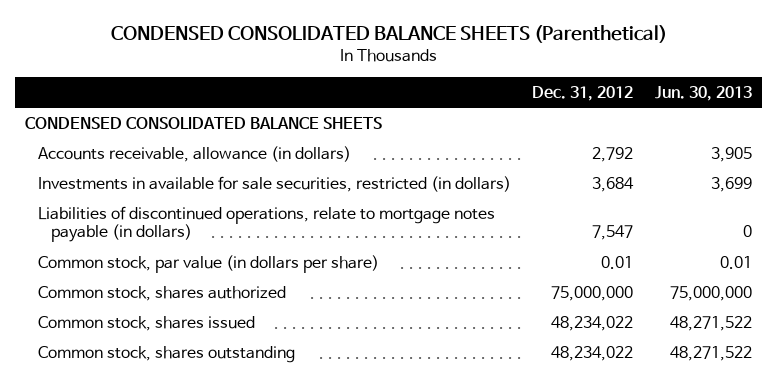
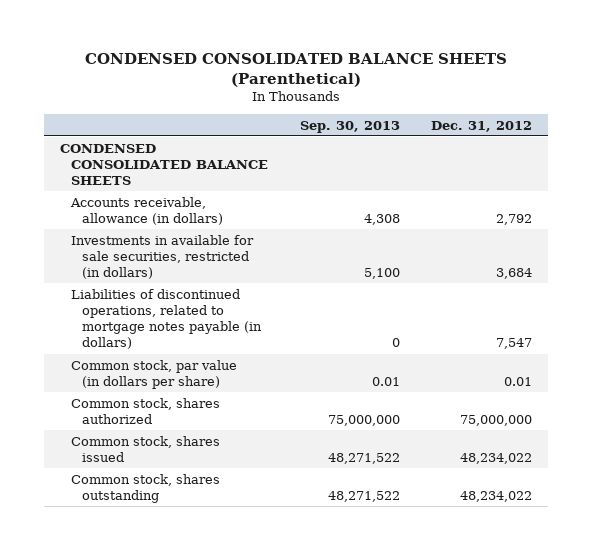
- | Dec. 31, 2012 | Jun. 30, 2013
+ | Sep. 30, 2013 | Dec. 31, 2012
- Liabilities of discontinued operations, relate to mortgage notes payable (in dollars) | 7,547 | 0
+ Liabilities of discontinued operations, related to mortgage notes payable (in dollars) | 0 | 7,547

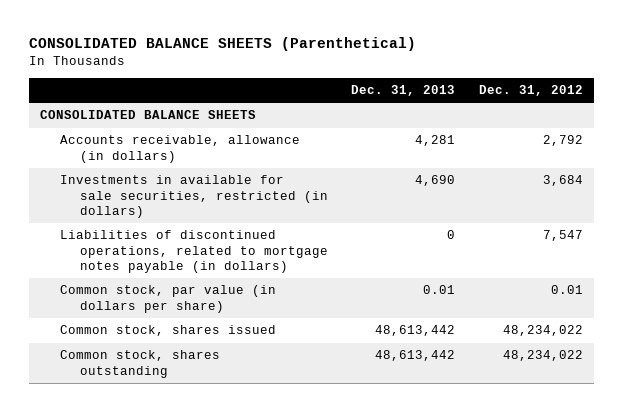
- CONDENSED CONSOLIDATED BALANCE SHEETS (Parenthetical)
+ CONSOLIDATED BALANCE SHEETS (Parenthetical)
- | Sep. 30, 2013 | Dec. 31, 2012
+ | Dec. 31, 2013 | Dec. 31, 2012
- CONDENSED CONSOLIDATED BALANCE SHEETS
+ CONSOLIDATED BALANCE SHEETS
- Common stock, shares authorized | 75,000,000 | 75,000,000

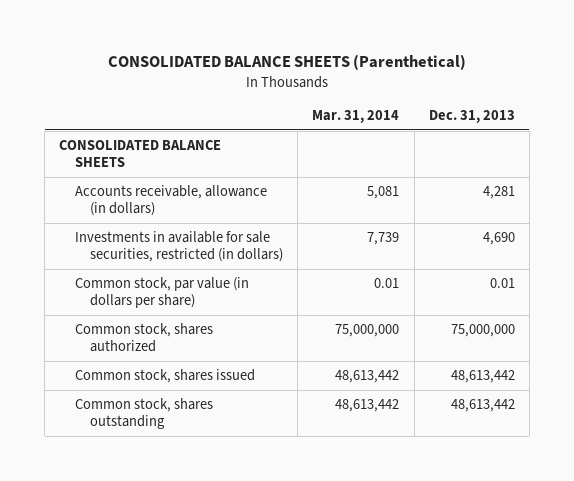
- | Dec. 31, 2013 | Dec. 31, 2012
+ | Mar. 31, 2014 | Dec. 31, 2013
- Liabilities of discontinued operations, related to mortgage notes payable (in dollars) | 0 | 7,547
+ Common stock, shares authorized | 75,000,000 | 75,000,000

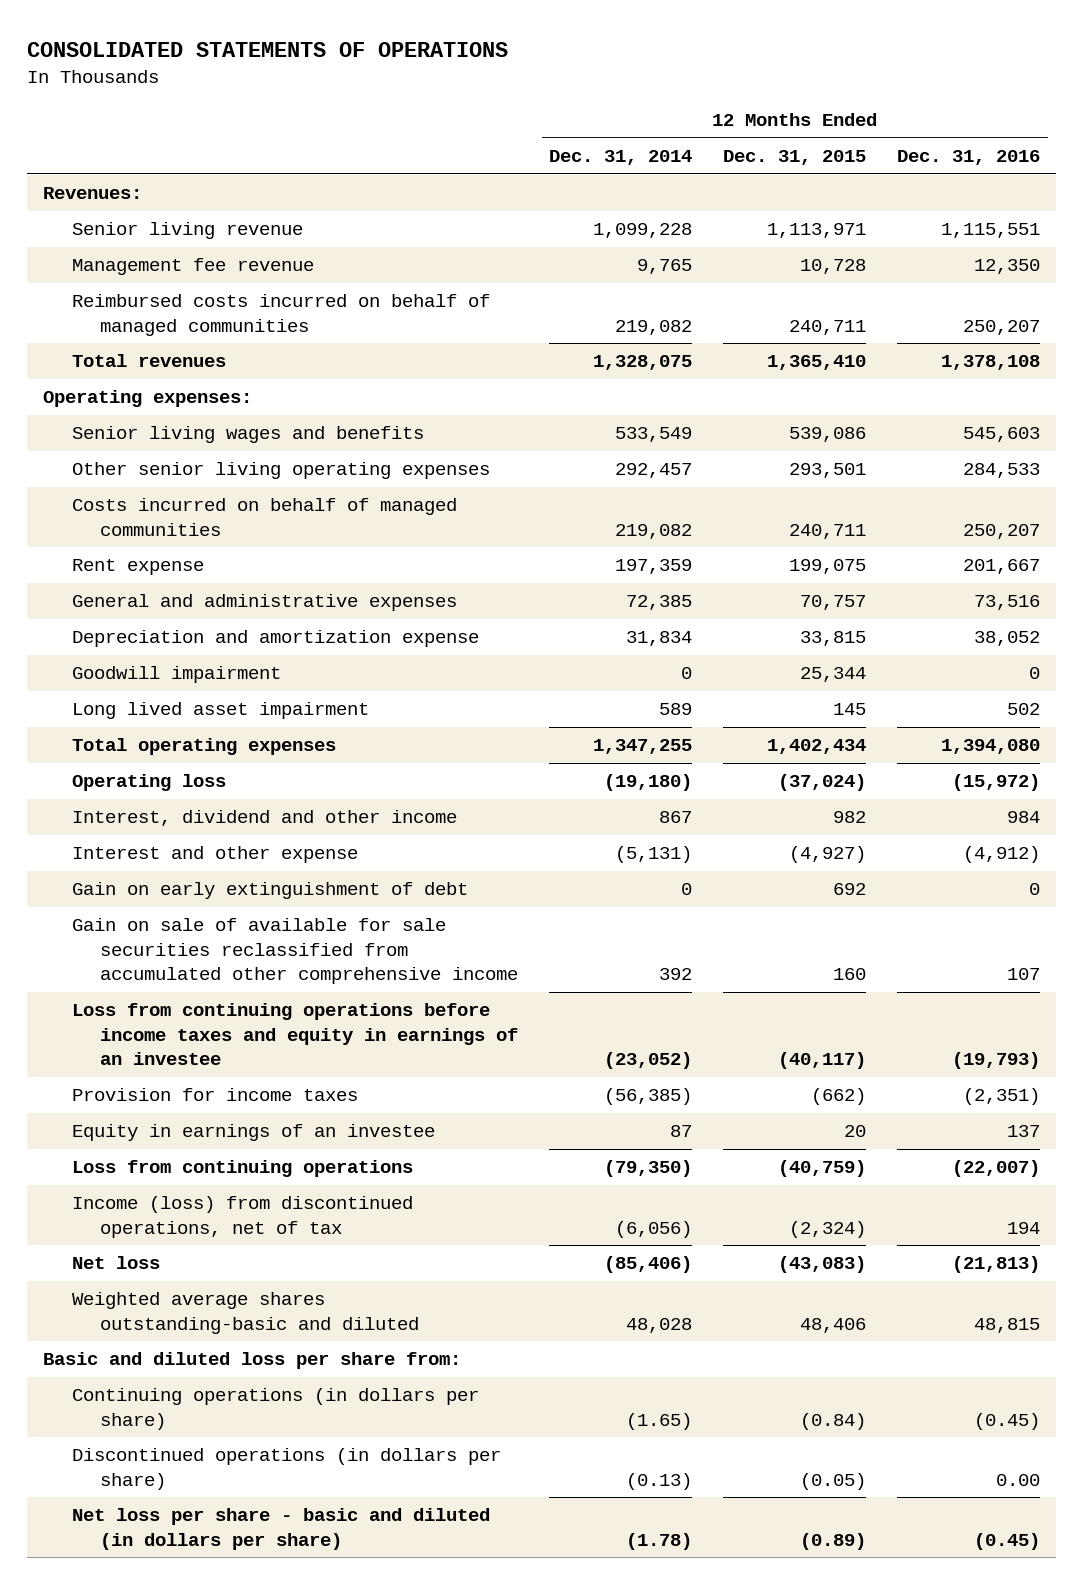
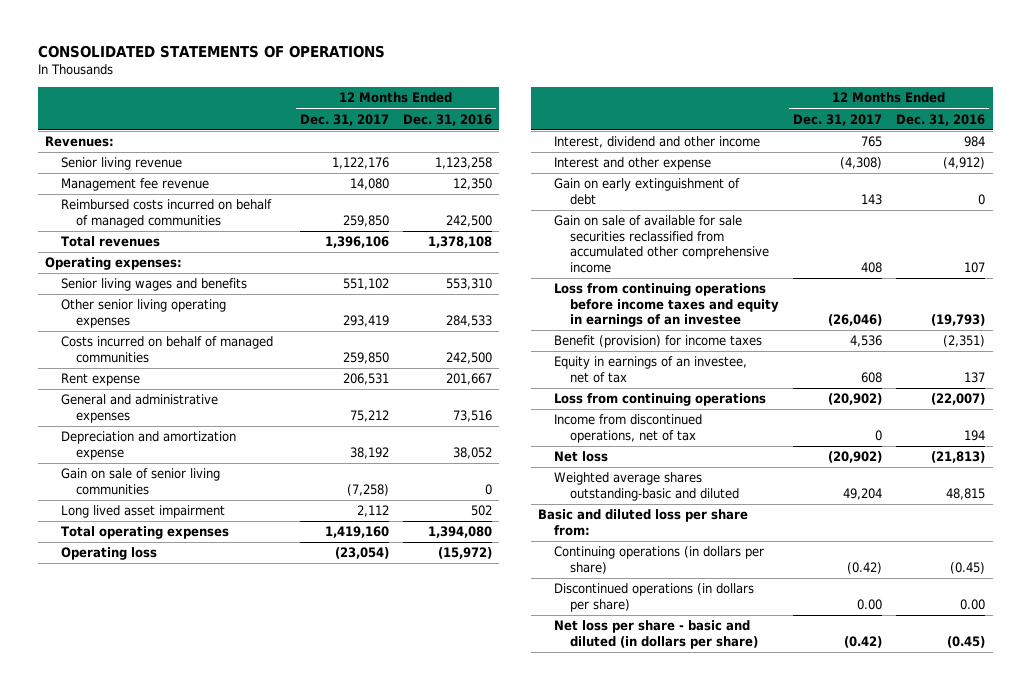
- | 12 Months Ended Dec. 31, 2014 | 12 Months Ended Dec. 31, 2015 | 12 Months Ended Dec. 31, 2016
+ | 12 Months Ended Dec. 31, 2017 | 12 Months Ended Dec. 31, 2016
- Senior living revenue | 1,099,228 | 1,113,971 | 1,115,551
+ Senior living revenue | 1,122,176 | 1,123,258
- Reimbursed costs incurred on behalf of managed communities | 219,082 | 240,711 | 250,207
+ Reimbursed costs incurred on behalf of managed communities | 259,850 | 242,500
- Senior living wages and benefits | 533,549 | 539,086 | 545,603
+ Senior living wages and benefits | 551,102 | 553,310
- Costs incurred on behalf of managed communities | 219,082 | 240,711 | 250,207
+ Costs incurred on behalf of managed communities | 259,850 | 242,500
- Goodwill impairment | 0 | 25,344 | 0
+ Gain on sale of senior living communities | (7,258) | 0
- Provision for income taxes | (56,385) | (662) | (2,351)
- Equity in earnings of an investee | 87 | 20 | 137
+ Benefit (provision) for income taxes | 4,536 | (2,351)
+ Equity in earnings of an investee, net of tax | 608 | 137
- Income (loss) from discontinued operations, net of tax | (6,056) | (2,324) | 194
+ Income from discontinued operations, net of tax | 0 | 194

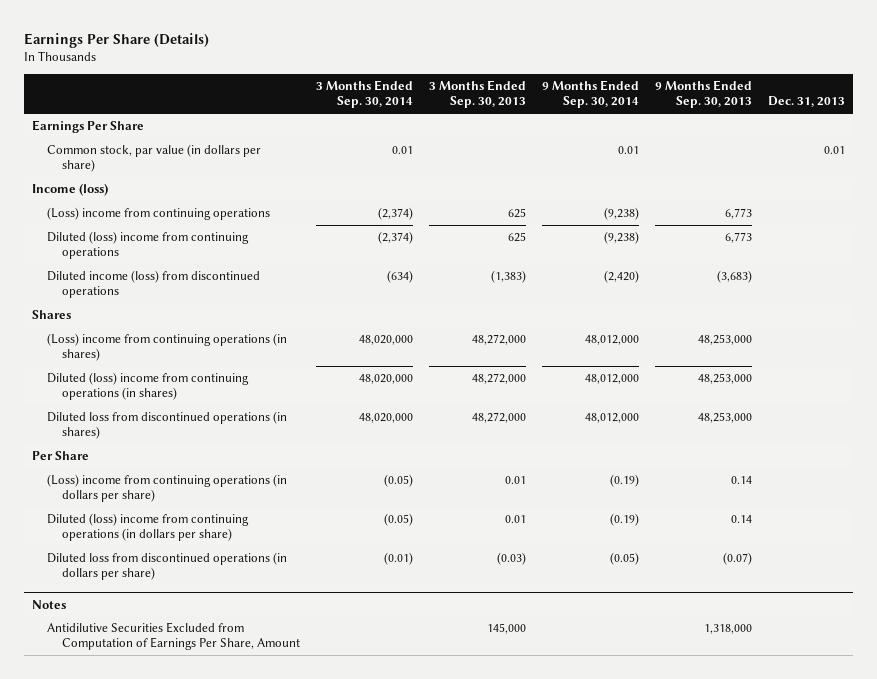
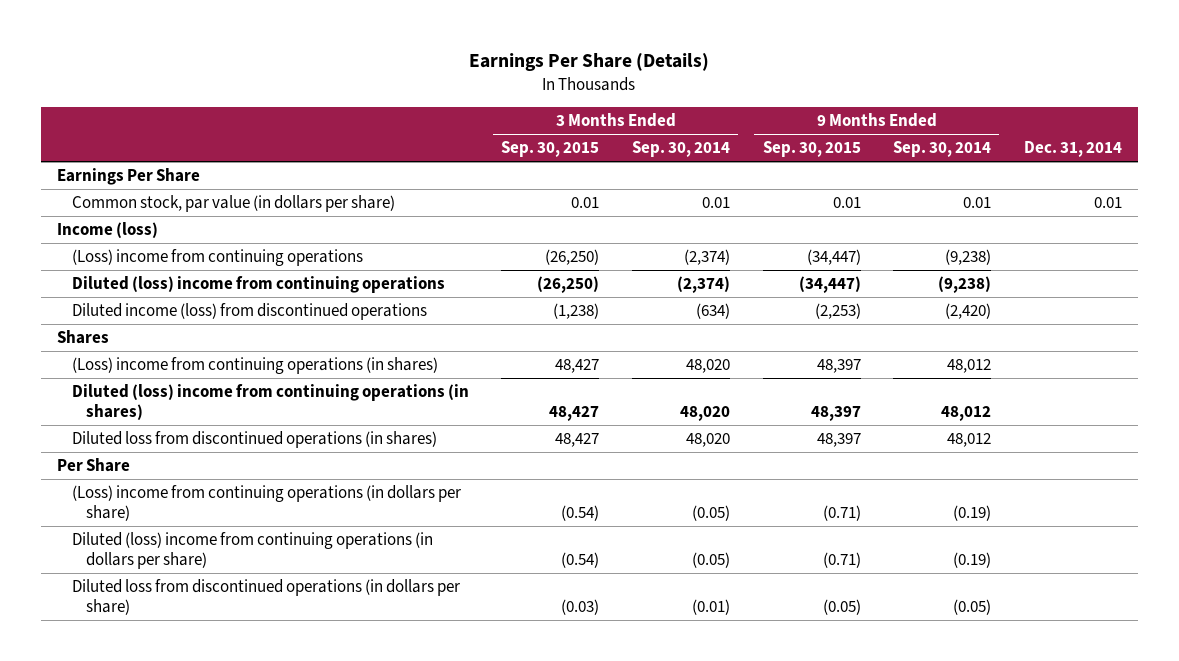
- | 3 Months Ended Sep. 30, 2014 | 3 Months Ended Sep. 30, 2013 | 9 Months Ended Sep. 30, 2014 | 9 Months Ended Sep. 30, 2013 | Dec. 31, 2013
+ | 3 Months Ended Sep. 30, 2015 | 3 Months Ended Sep. 30, 2014 | 9 Months Ended Sep. 30, 2015 | 9 Months Ended Sep. 30, 2014 | Dec. 31, 2014
- (Loss) income from continuing operations (in shares) | 48,020,000 | 48,272,000 | 48,012,000 | 48,253,000 |
- Diluted (loss) income from continuing operations (in shares) | 48,020,000 | 48,272,000 | 48,012,000 | 48,253,000 |
- Diluted loss from discontinued operations (in shares) | 48,020,000 | 48,272,000 | 48,012,000 | 48,253,000 |
+ (Loss) income from continuing operations (in shares) | 48,427 | 48,020 | 48,397 | 48,012 |
+ Diluted (loss) income from continuing operations (in shares) | 48,427 | 48,020 | 48,397 | 48,012 |
+ Diluted loss from discontinued operations (in shares) | 48,427 | 48,020 | 48,397 | 48,012 |
- Notes
- Antidilutive Securities Excluded from Computation of Earnings Per Share, Amount | | 145,000 | | 1,318,000 |

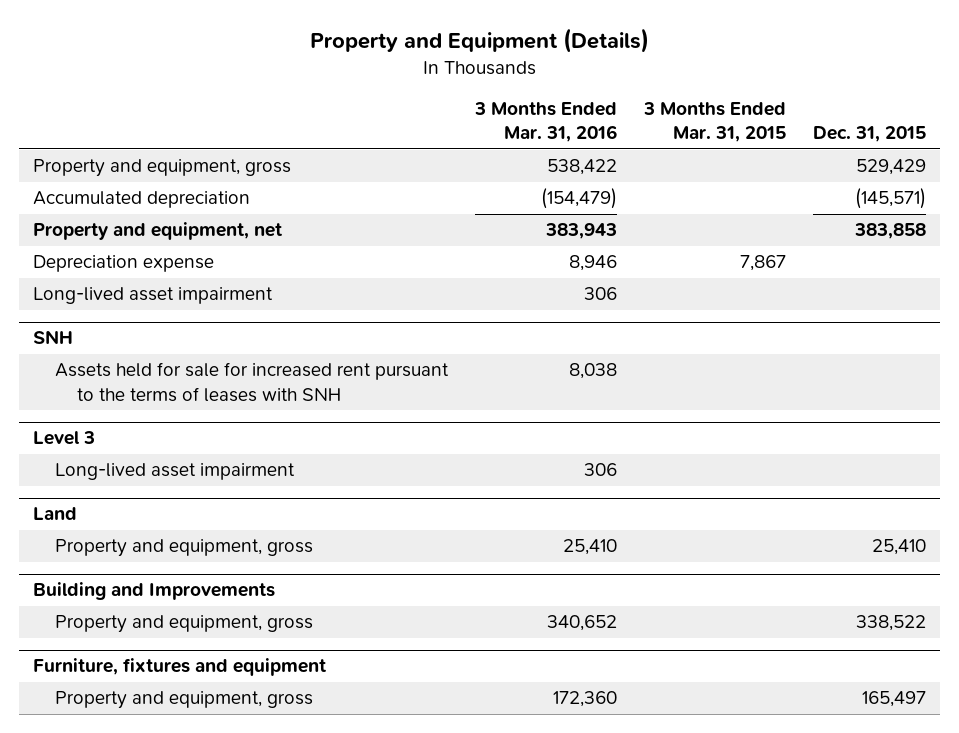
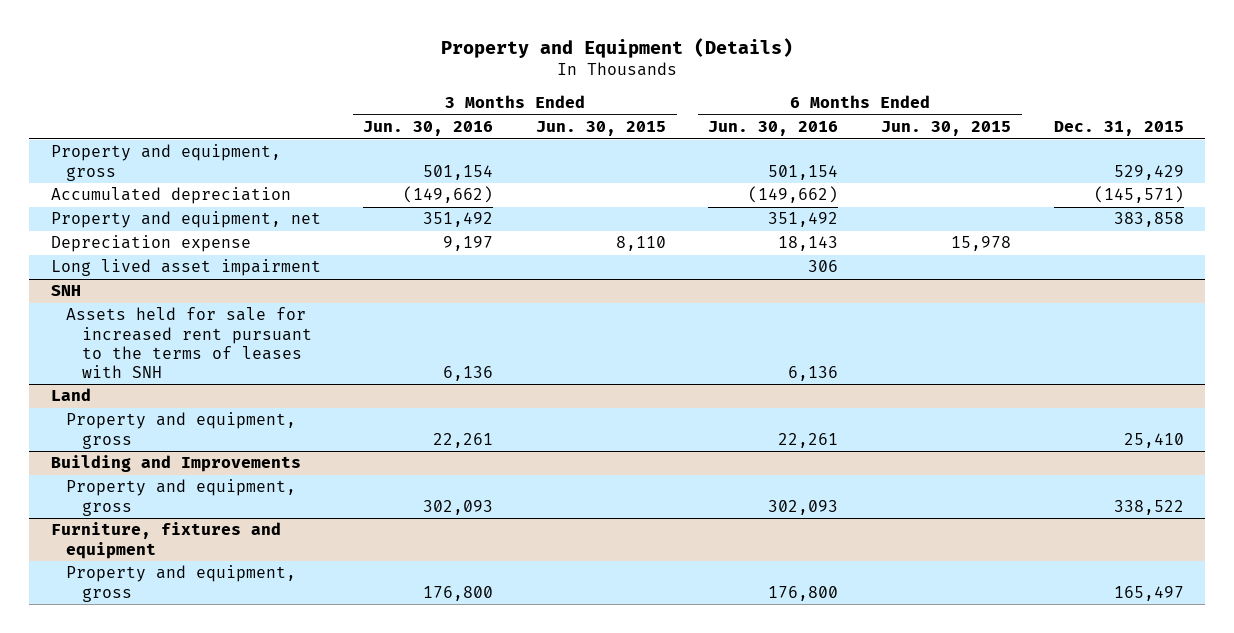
- | 3 Months Ended Mar. 31, 2016 | 3 Months Ended Mar. 31, 2015 | Dec. 31, 2015
+ | 3 Months Ended Jun. 30, 2016 | 3 Months Ended Jun. 30, 2015 | 6 Months Ended Jun. 30, 2016 | 6 Months Ended Jun. 30, 2015 | Dec. 31, 2015
- Long-lived asset impairment | 306 | |
+ Long lived asset impairment | | | 306 | |
- Level 3
- Long-lived asset impairment | 306 | |

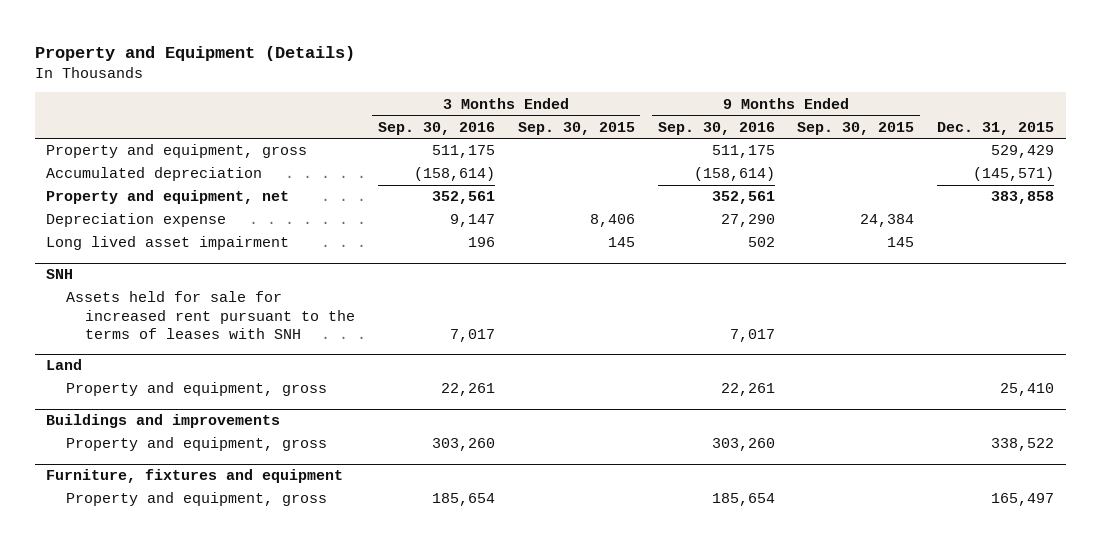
- | 3 Months Ended Jun. 30, 2016 | 3 Months Ended Jun. 30, 2015 | 6 Months Ended Jun. 30, 2016 | 6 Months Ended Jun. 30, 2015 | Dec. 31, 2015
+ | 3 Months Ended Sep. 30, 2016 | 3 Months Ended Sep. 30, 2015 | 9 Months Ended Sep. 30, 2016 | 9 Months Ended Sep. 30, 2015 | Dec. 31, 2015
- Building and Improvements
+ Buildings and improvements

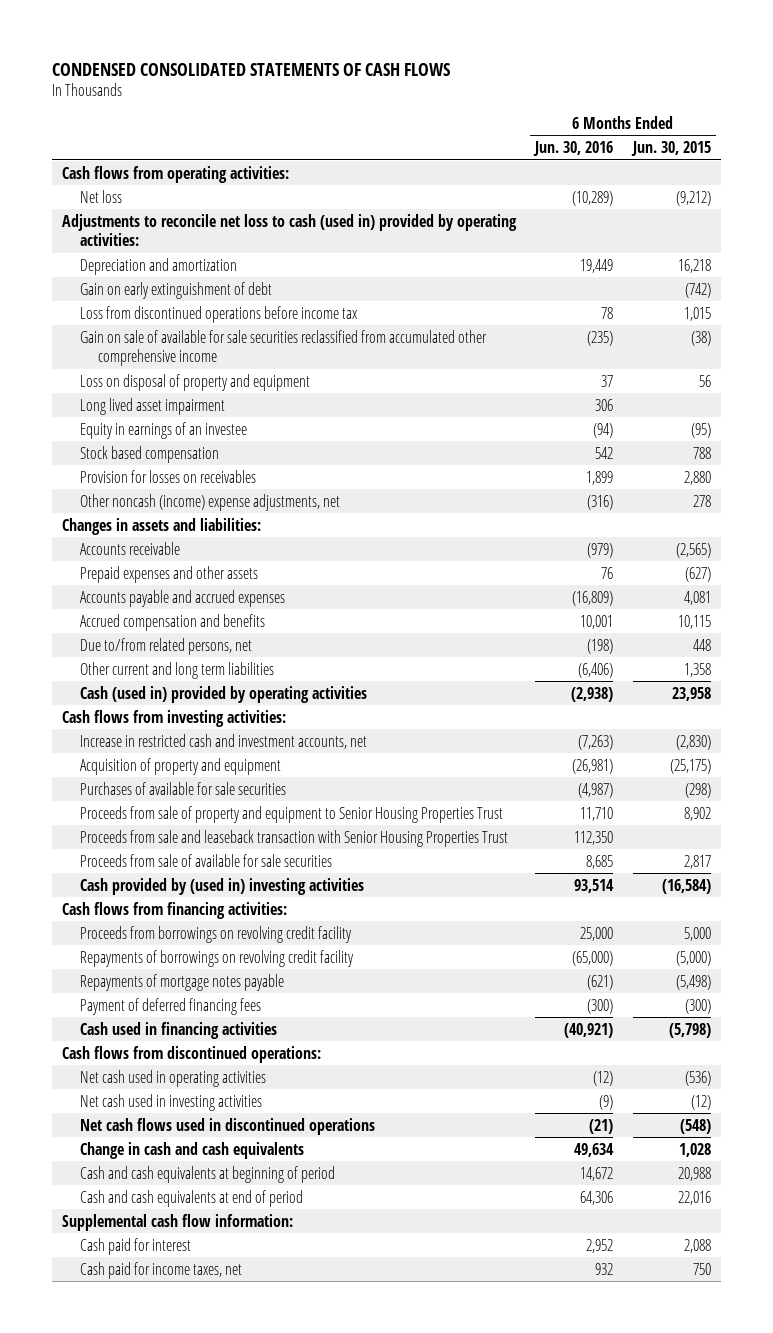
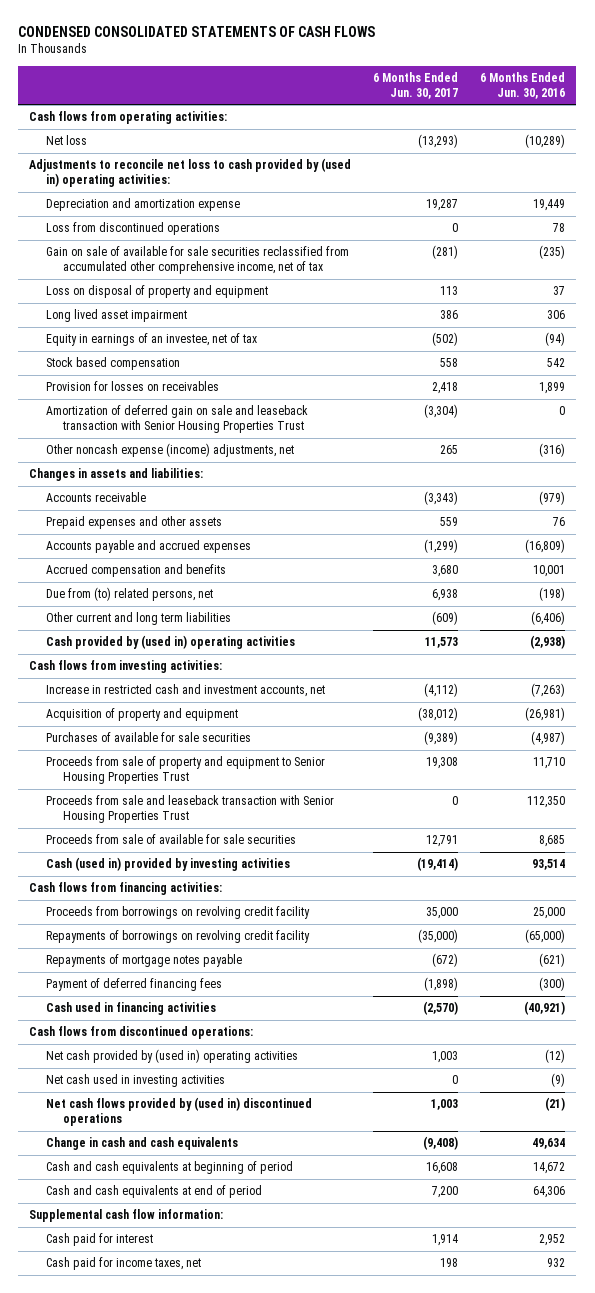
- | 6 Months Ended Jun. 30, 2016 | 6 Months Ended Jun. 30, 2015
+ | 6 Months Ended Jun. 30, 2017 | 6 Months Ended Jun. 30, 2016
- Adjustments to reconcile net loss to cash (used in) provided by operating activities:
- Depreciation and amortization | 19,449 | 16,218
- Gain on early extinguishment of debt | | (742)
- Loss from discontinued operations before income tax | 78 | 1,015
- Gain on sale of available for sale securities reclassified from accumulated other comprehensive income | (235) | (38)
+ Adjustments to reconcile net loss to cash provided by (used in) operating activities:
+ Depreciation and amortization expense | 19,287 | 19,449
+ Loss from discontinued operations | 0 | 78
+ Gain on sale of available for sale securities reclassified from accumulated other comprehensive income, net of tax | (281) | (235)
- Equity in earnings of an investee | (94) | (95)
+ Equity in earnings of an investee, net of tax | (502) | (94)
- Other noncash (income) expense adjustments, net | (316) | 278
+ Amortization of deferred gain on sale and leaseback transaction with Senior Housing Properties Trust | (3,304) | 0
+ Other noncash expense (income) adjustments, net | 265 | (316)
- Due to/from related persons, net | (198) | 448
+ Due from (to) related persons, net | 6,938 | (198)
- Cash (used in) provided by operating activities | (2,938) | 23,958
+ Cash provided by (used in) operating activities | 11,573 | (2,938)
- Cash provided by (used in) investing activities | 93,514 | (16,584)
+ Cash (used in) provided by investing activities | (19,414) | 93,514
- Net cash used in operating activities | (12) | (536)
+ Net cash provided by (used in) operating activities | 1,003 | (12)
- Net cash flows used in discontinued operations | (21) | (548)
+ Net cash flows provided by (used in) discontinued operations | 1,003 | (21)

